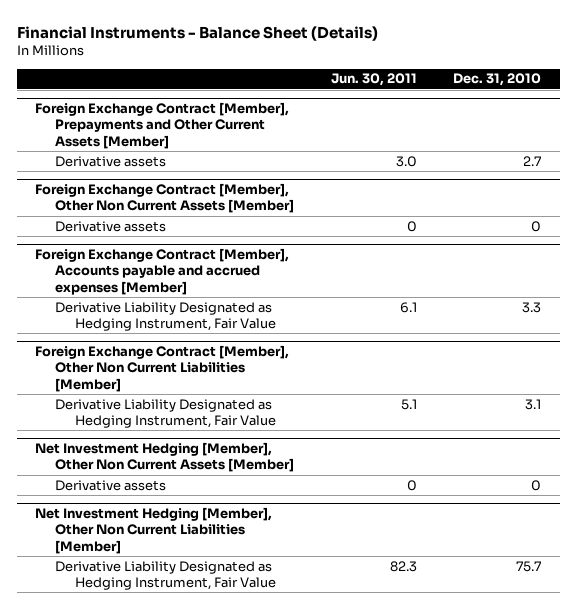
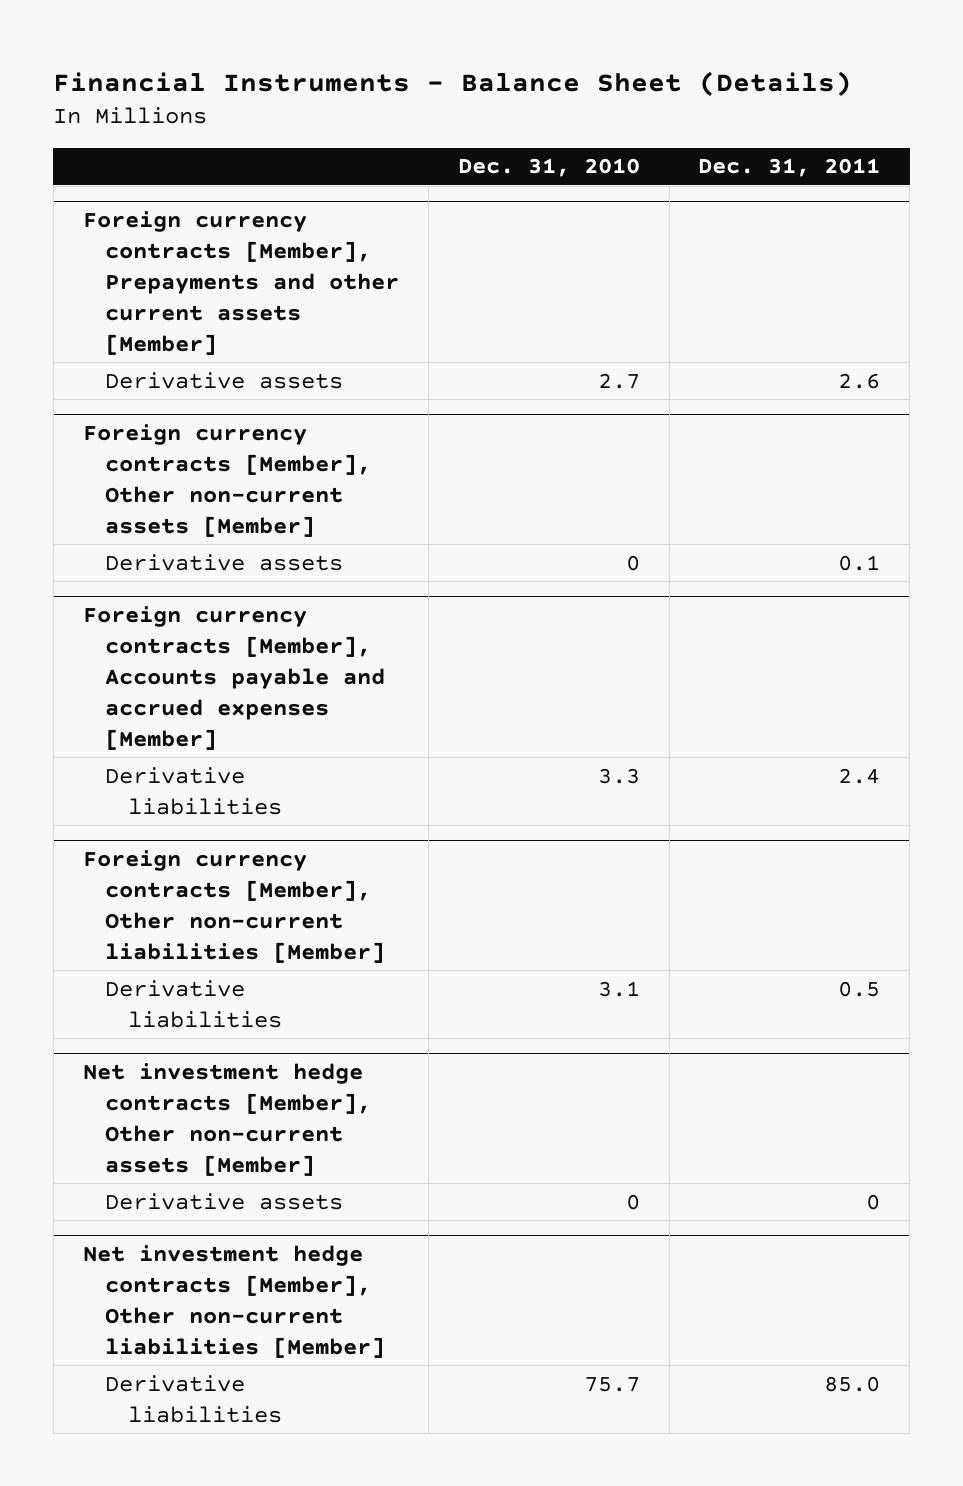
- | Jun. 30, 2011 | Dec. 31, 2010
+ | Dec. 31, 2010 | Dec. 31, 2011
- Foreign Exchange Contract [Member], Prepayments and Other Current Assets [Member]
+ Foreign currency contracts [Member], Prepayments and other current assets [Member]
- Foreign Exchange Contract [Member], Other Non Current Assets [Member]
+ Foreign currency contracts [Member], Other non-current assets [Member]
- Foreign Exchange Contract [Member], Accounts payable and accrued expenses [Member]
- Derivative Liability Designated as Hedging Instrument, Fair Value | 6.1 | 3.3
- Foreign Exchange Contract [Member], Other Non Current Liabilities [Member]
- Derivative Liability Designated as Hedging Instrument, Fair Value | 5.1 | 3.1
- Net Investment Hedging [Member], Other Non Current Assets [Member]
+ Foreign currency contracts [Member], Accounts payable and accrued expenses [Member]
+ Derivative liabilities | 3.3 | 2.4
+ Foreign currency contracts [Member], Other non-current liabilities [Member]
+ Derivative liabilities | 3.1 | 0.5
+ Net investment hedge contracts [Member], Other non-current assets [Member]
- Net Investment Hedging [Member], Other Non Current Liabilities [Member]
- Derivative Liability Designated as Hedging Instrument, Fair Value | 82.3 | 75.7
+ Net investment hedge contracts [Member], Other non-current liabilities [Member]
+ Derivative liabilities | 75.7 | 85.0

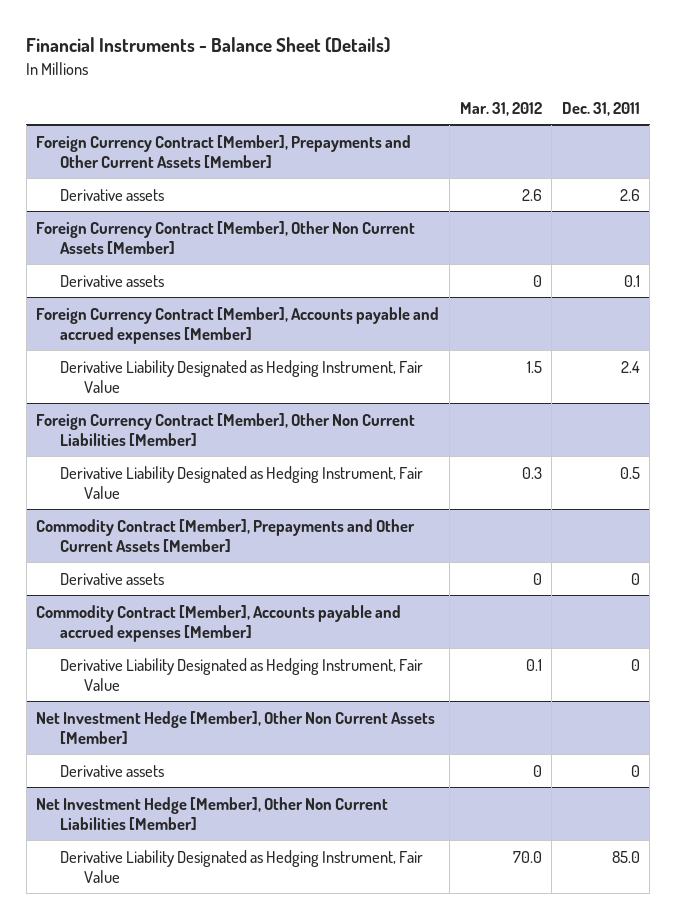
- | Dec. 31, 2010 | Dec. 31, 2011
+ | Mar. 31, 2012 | Dec. 31, 2011
- Foreign currency contracts [Member], Prepayments and other current assets [Member]
+ Foreign Currency Contract [Member], Prepayments and Other Current Assets [Member]
- Foreign currency contracts [Member], Other non-current assets [Member]
+ Foreign Currency Contract [Member], Other Non Current Assets [Member]
- Foreign currency contracts [Member], Accounts payable and accrued expenses [Member]
- Derivative liabilities | 3.3 | 2.4
- Foreign currency contracts [Member], Other non-current liabilities [Member]
- Derivative liabilities | 3.1 | 0.5
- Net investment hedge contracts [Member], Other non-current assets [Member]
+ Foreign Currency Contract [Member], Accounts payable and accrued expenses [Member]
+ Derivative Liability Designated as Hedging Instrument, Fair Value | 1.5 | 2.4
+ Foreign Currency Contract [Member], Other Non Current Liabilities [Member]
+ Derivative Liability Designated as Hedging Instrument, Fair Value | 0.3 | 0.5
+ Commodity Contract [Member], Prepayments and Other Current Assets [Member]
- Net investment hedge contracts [Member], Other non-current liabilities [Member]
- Derivative liabilities | 75.7 | 85.0
+ Commodity Contract [Member], Accounts payable and accrued expenses [Member]
+ Derivative Liability Designated as Hedging Instrument, Fair Value | 0.1 | 0
+ Net Investment Hedge [Member], Other Non Current Assets [Member]
+ Derivative assets | 0 | 0
+ Net Investment Hedge [Member], Other Non Current Liabilities [Member]
+ Derivative Liability Designated as Hedging Instrument, Fair Value | 70.0 | 85.0

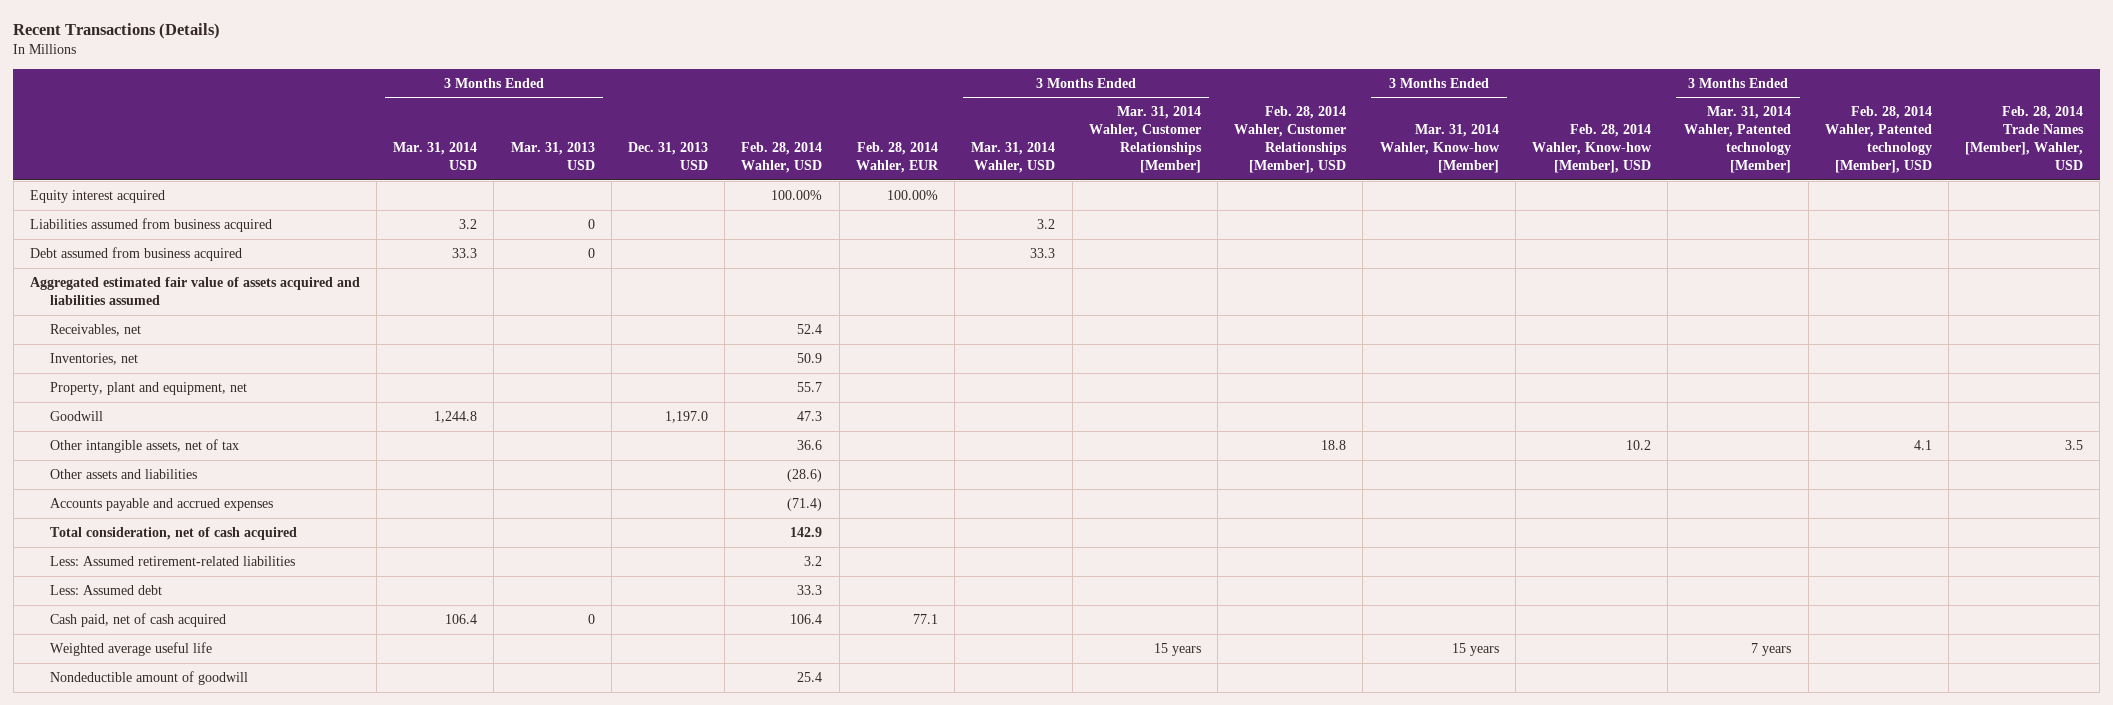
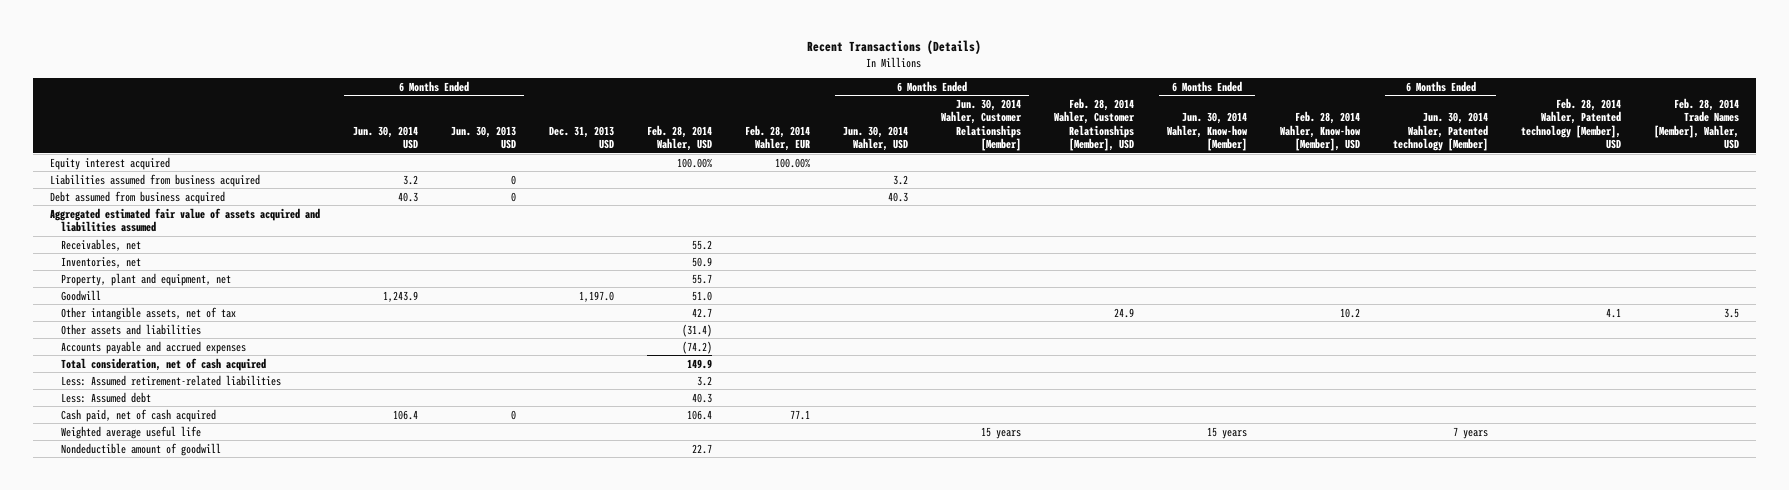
- | 3 Months Ended Mar. 31, 2014 USD | 3 Months Ended Mar. 31, 2013 USD | Dec. 31, 2013 USD | Feb. 28, 2014 Wahler, USD | Feb. 28, 2014 Wahler, EUR | 3 Months Ended Mar. 31, 2014 Wahler, USD | 3 Months Ended Mar. 31, 2014 Wahler, Customer Relationships [Member] | Feb. 28, 2014 Wahler, Customer Relationships [Member], USD | 3 Months Ended Mar. 31, 2014 Wahler, Know-how [Member] | Feb. 28, 2014 Wahler, Know-how [Member], USD | 3 Months Ended Mar. 31, 2014 Wahler, Patented technology [Member] | Feb. 28, 2014 Wahler, Patented technology [Member], USD | Feb. 28, 2014 Trade Names [Member], Wahler, USD
+ | 6 Months Ended Jun. 30, 2014 USD | 6 Months Ended Jun. 30, 2013 USD | Dec. 31, 2013 USD | Feb. 28, 2014 Wahler, USD | Feb. 28, 2014 Wahler, EUR | 6 Months Ended Jun. 30, 2014 Wahler, USD | 6 Months Ended Jun. 30, 2014 Wahler, Customer Relationships [Member] | Feb. 28, 2014 Wahler, Customer Relationships [Member], USD | 6 Months Ended Jun. 30, 2014 Wahler, Know-how [Member] | Feb. 28, 2014 Wahler, Know-how [Member], USD | 6 Months Ended Jun. 30, 2014 Wahler, Patented technology [Member] | Feb. 28, 2014 Wahler, Patented technology [Member], USD | Feb. 28, 2014 Trade Names [Member], Wahler, USD
- Receivables, net | | | | 52.4 | | | | | | | | |
+ Receivables, net | | | | 55.2 | | | | | | | | |
- Goodwill | 1,244.8 | | 1,197.0 | 47.3 | | | | | | | | |
- Other intangible assets, net of tax | | | | 36.6 | | | | 18.8 | | 10.2 | | 4.1 | 3.5
- Other assets and liabilities | | | | (28.6) | | | | | | | | |
- Accounts payable and accrued expenses | | | | (71.4) | | | | | | | | |
- Total consideration, net of cash acquired | | | | 142.9 | | | | | | | | |
+ Goodwill | 1,243.9 | | 1,197.0 | 51.0 | | | | | | | | |
+ Other intangible assets, net of tax | | | | 42.7 | | | | 24.9 | | 10.2 | | 4.1 | 3.5
+ Other assets and liabilities | | | | (31.4) | | | | | | | | |
+ Accounts payable and accrued expenses | | | | (74.2) | | | | | | | | |
+ Total consideration, net of cash acquired | | | | 149.9 | | | | | | | | |
- Less: Assumed debt | | | | 33.3 | | | | | | | | |
+ Less: Assumed debt | | | | 40.3 | | | | | | | | |
- Nondeductible amount of goodwill | | | | 25.4 | | | | | | | | |
+ Nondeductible amount of goodwill | | | | 22.7 | | | | | | | | |

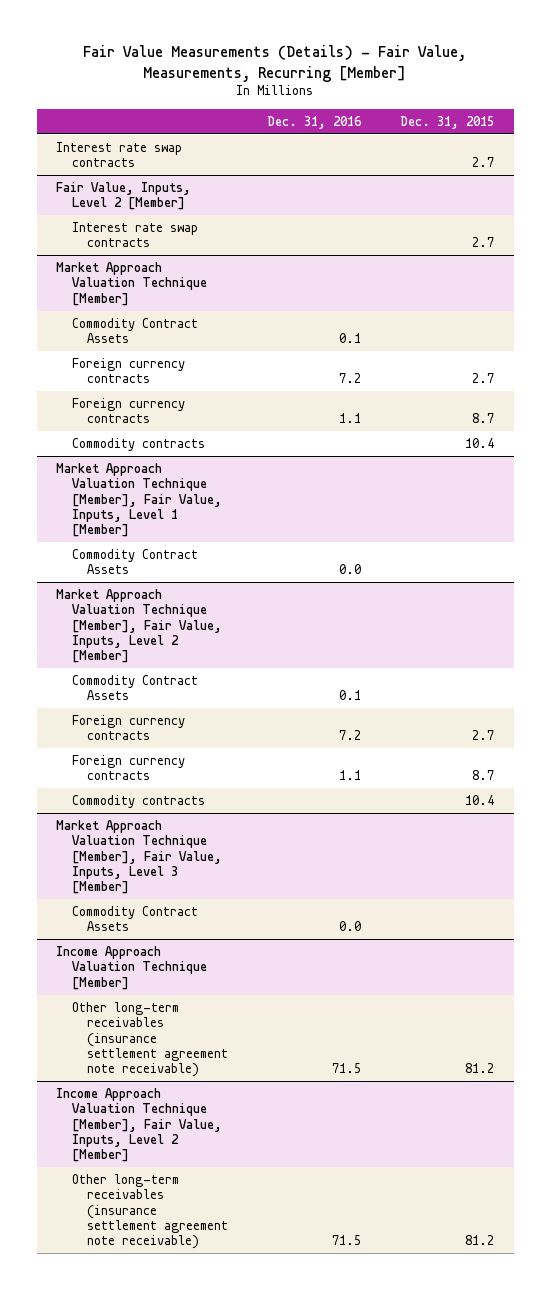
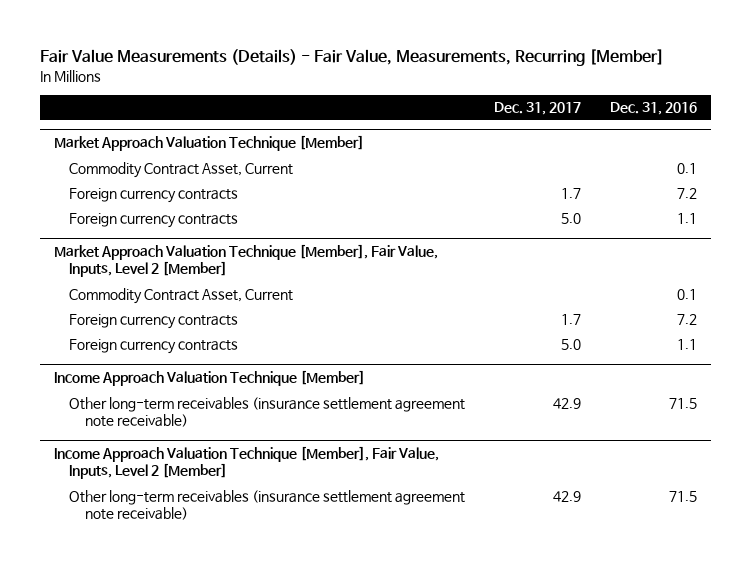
- | Dec. 31, 2016 | Dec. 31, 2015
+ | Dec. 31, 2017 | Dec. 31, 2016
- Interest rate swap contracts | | 2.7
- Fair Value, Inputs, Level 2 [Member]
- Interest rate swap contracts | | 2.7
@ Market Approach Valuation Technique [Member]
- Commodity Contract Assets | 0.1 |
+ Commodity Contract Asset, Current | | 0.1
- Commodity contracts | | 10.4
- Market Approach Valuation Technique [Member], Fair Value, Inputs, Level 1 [Member]
- Commodity Contract Assets | 0.0 |
@ Market Approach Valuation Technique [Member], Fair Value, Inputs, Level 2 [Member]
- Commodity Contract Assets | 0.1 |
+ Commodity Contract Asset, Current | | 0.1
- Commodity contracts | | 10.4
- Market Approach Valuation Technique [Member], Fair Value, Inputs, Level 3 [Member]
- Commodity Contract Assets | 0.0 |

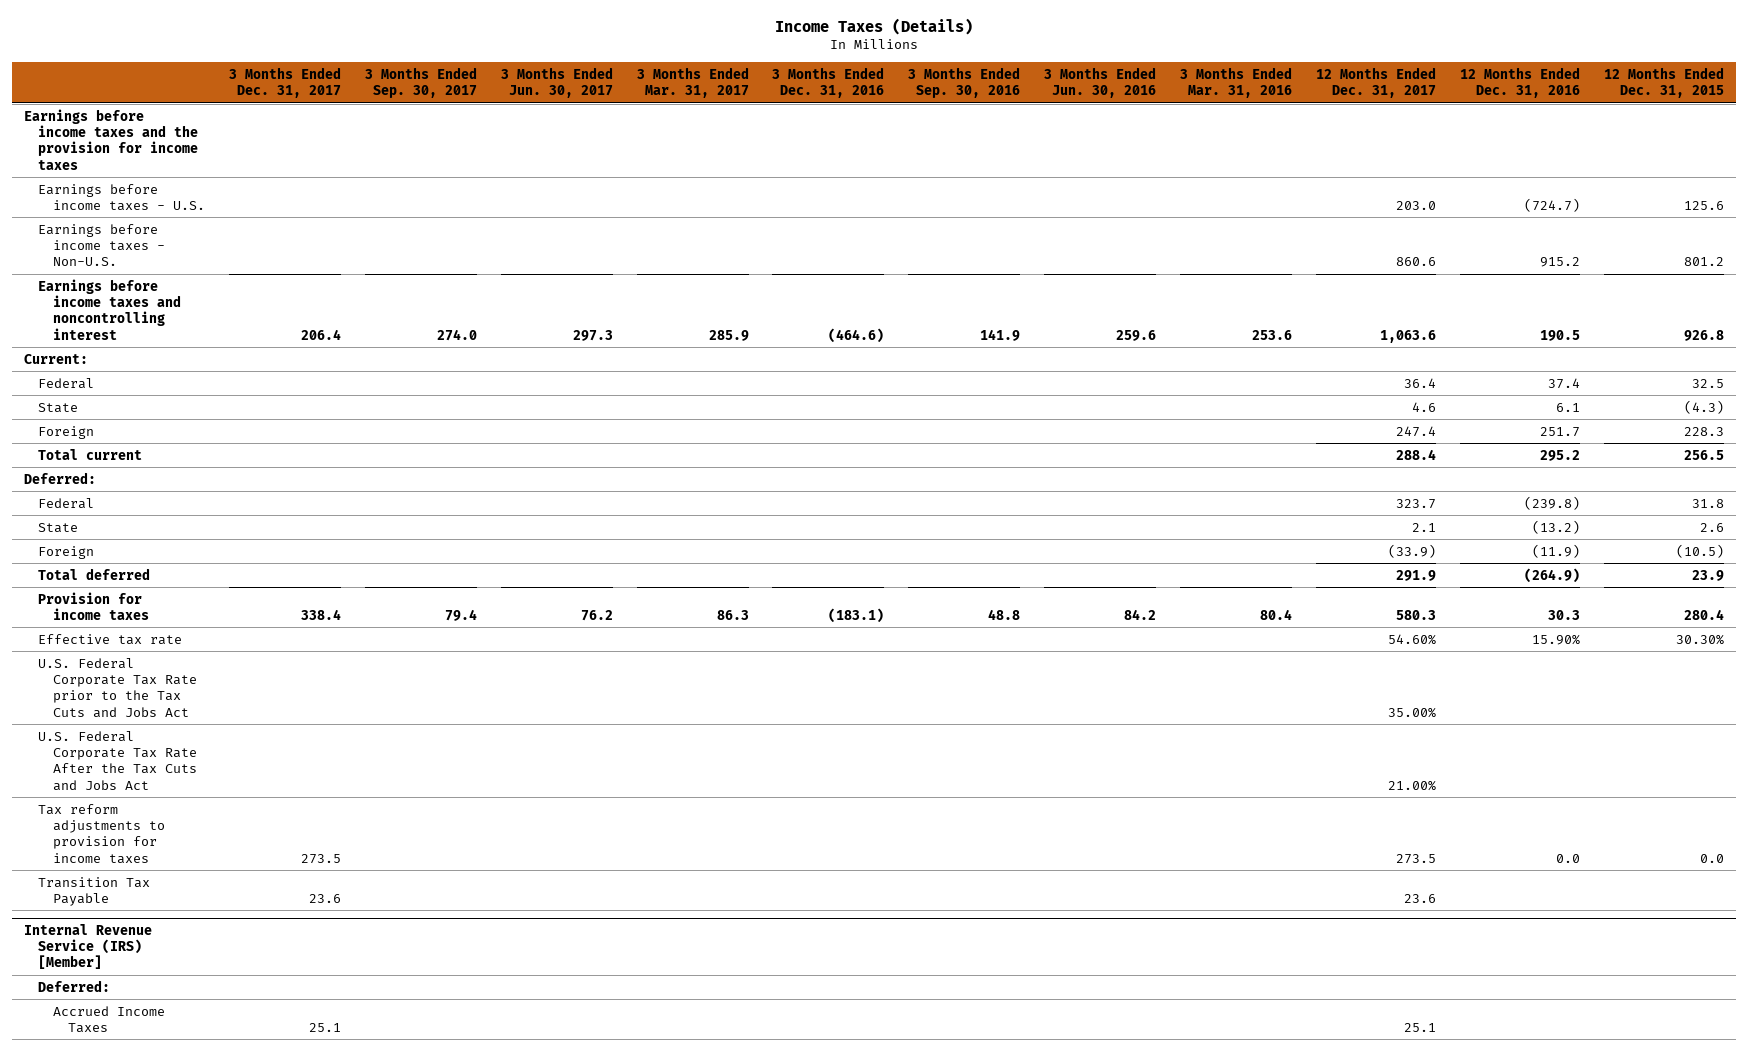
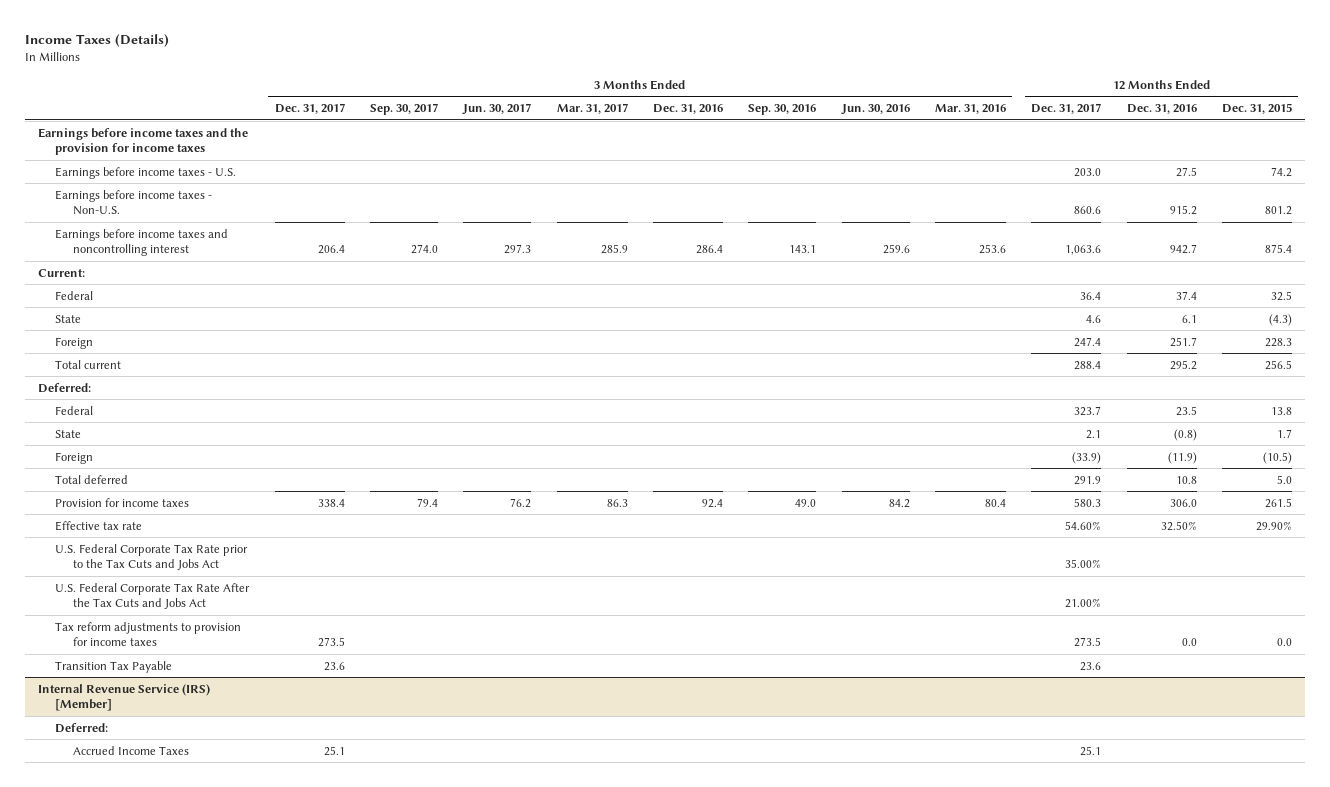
- Earnings before income taxes - U.S. | | | | | | | | | 203.0 | (724.7) | 125.6
+ Earnings before income taxes - U.S. | | | | | | | | | 203.0 | 27.5 | 74.2
- Earnings before income taxes and noncontrolling interest | 206.4 | 274.0 | 297.3 | 285.9 | (464.6) | 141.9 | 259.6 | 253.6 | 1,063.6 | 190.5 | 926.8
+ Earnings before income taxes and noncontrolling interest | 206.4 | 274.0 | 297.3 | 285.9 | 286.4 | 143.1 | 259.6 | 253.6 | 1,063.6 | 942.7 | 875.4
- Federal | | | | | | | | | 323.7 | (239.8) | 31.8
- State | | | | | | | | | 2.1 | (13.2) | 2.6
+ Federal | | | | | | | | | 323.7 | 23.5 | 13.8
+ State | | | | | | | | | 2.1 | (0.8) | 1.7
- Total deferred | | | | | | | | | 291.9 | (264.9) | 23.9
- Provision for income taxes | 338.4 | 79.4 | 76.2 | 86.3 | (183.1) | 48.8 | 84.2 | 80.4 | 580.3 | 30.3 | 280.4
- Effective tax rate | | | | | | | | | 54.60% | 15.90% | 30.30%
+ Total deferred | | | | | | | | | 291.9 | 10.8 | 5.0
+ Provision for income taxes | 338.4 | 79.4 | 76.2 | 86.3 | 92.4 | 49.0 | 84.2 | 80.4 | 580.3 | 306.0 | 261.5
+ Effective tax rate | | | | | | | | | 54.60% | 32.50% | 29.90%

